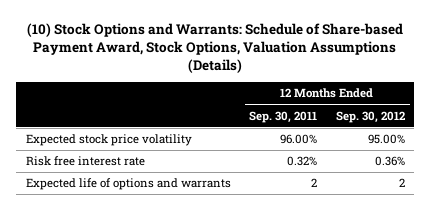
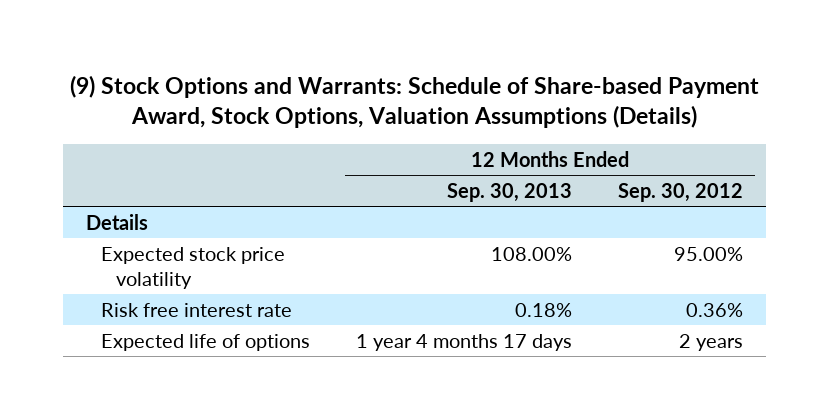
- (10) Stock Options and Warrants: Schedule of Share-based Payment Award, Stock Options, Valuation Assumptions (Details)
+ (9) Stock Options and Warrants: Schedule of Share-based Payment Award, Stock Options, Valuation Assumptions (Details)
- | 12 Months Ended Sep. 30, 2011 | 12 Months Ended Sep. 30, 2012
+ | 12 Months Ended Sep. 30, 2013 | 12 Months Ended Sep. 30, 2012
+ Details
- Expected life of options and warrants | 2 | 2
+ Expected life of options | 1 year 4 months 17 days | 2 years

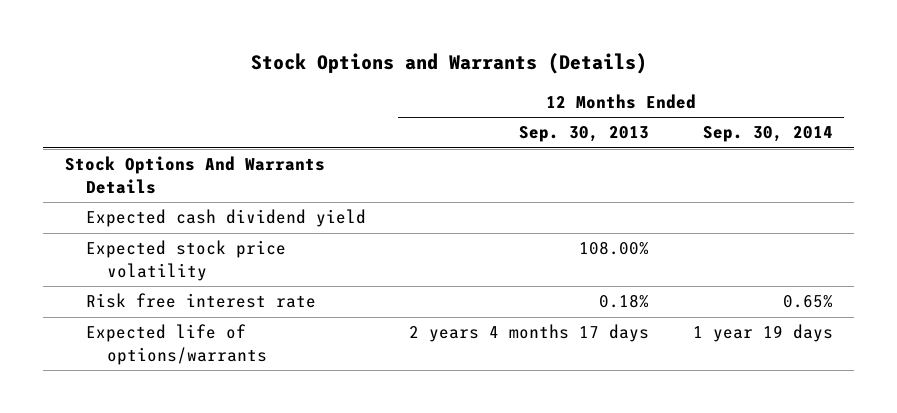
- (9) Stock Options and Warrants: Schedule of Share-based Payment Award, Stock Options, Valuation Assumptions (Details)
+ Stock Options and Warrants (Details)
- | 12 Months Ended Sep. 30, 2013 | 12 Months Ended Sep. 30, 2012
+ | 12 Months Ended Sep. 30, 2013 | 12 Months Ended Sep. 30, 2014
- Details
+ Stock Options And Warrants Details
+ Expected cash dividend yield
- Expected life of options | 1 year 4 months 17 days | 2 years
+ Expected life of options/warrants | 2 years 4 months 17 days | 1 year 19 days

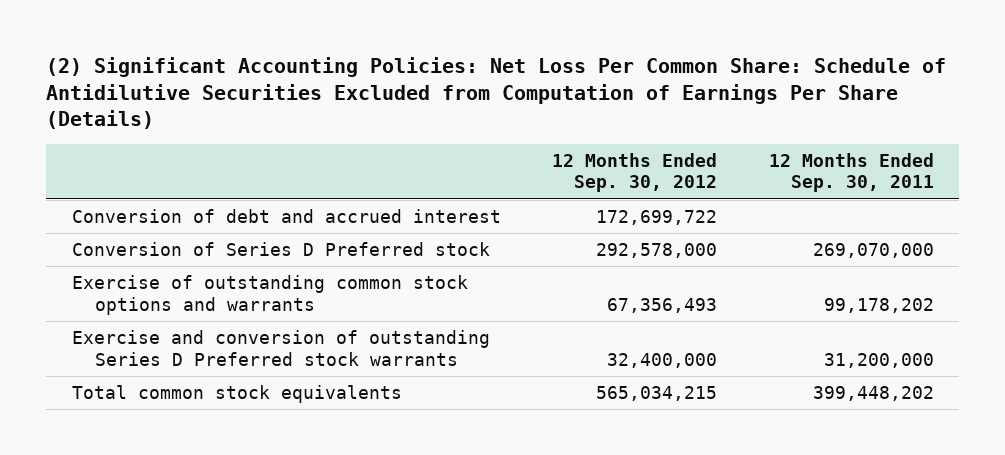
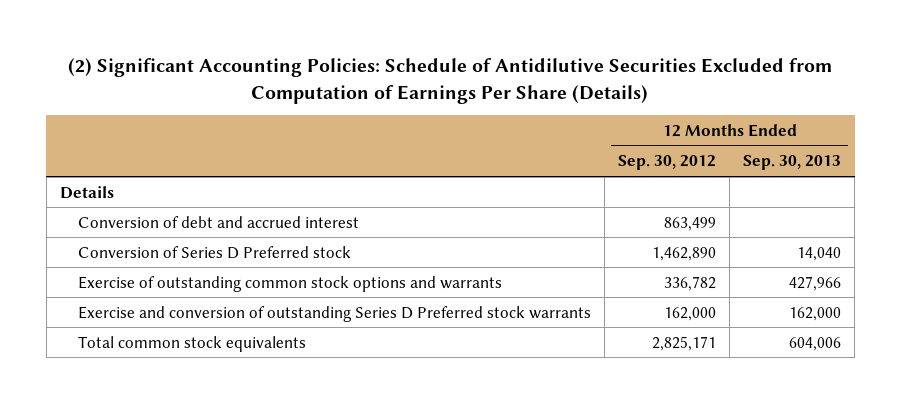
- (2) Significant Accounting Policies: Net Loss Per Common Share: Schedule of Antidilutive Securities Excluded from Computation of Earnings Per Share (Details)
+ (2) Significant Accounting Policies: Schedule of Antidilutive Securities Excluded from Computation of Earnings Per Share (Details)
- | 12 Months Ended Sep. 30, 2012 | 12 Months Ended Sep. 30, 2011
+ | 12 Months Ended Sep. 30, 2012 | 12 Months Ended Sep. 30, 2013
- Conversion of debt and accrued interest | 172,699,722 |
- Conversion of Series D Preferred stock | 292,578,000 | 269,070,000
- Exercise of outstanding common stock options and warrants | 67,356,493 | 99,178,202
- Exercise and conversion of outstanding Series D Preferred stock warrants | 32,400,000 | 31,200,000
- Total common stock equivalents | 565,034,215 | 399,448,202
+ Details
+ Conversion of debt and accrued interest | 863,499 |
+ Conversion of Series D Preferred stock | 1,462,890 | 14,040
+ Exercise of outstanding common stock options and warrants | 336,782 | 427,966
+ Exercise and conversion of outstanding Series D Preferred stock warrants | 162,000 | 162,000
+ Total common stock equivalents | 2,825,171 | 604,006

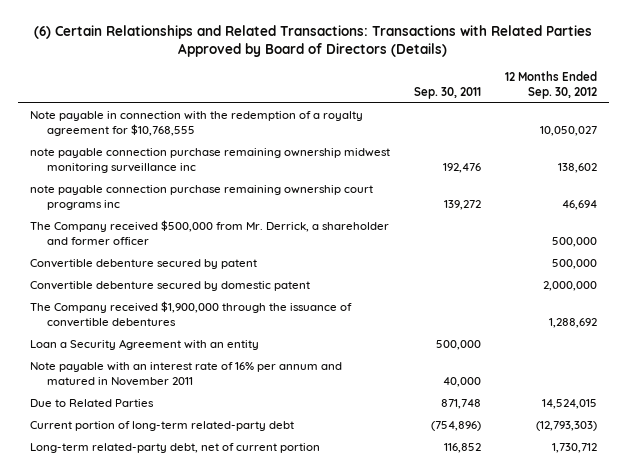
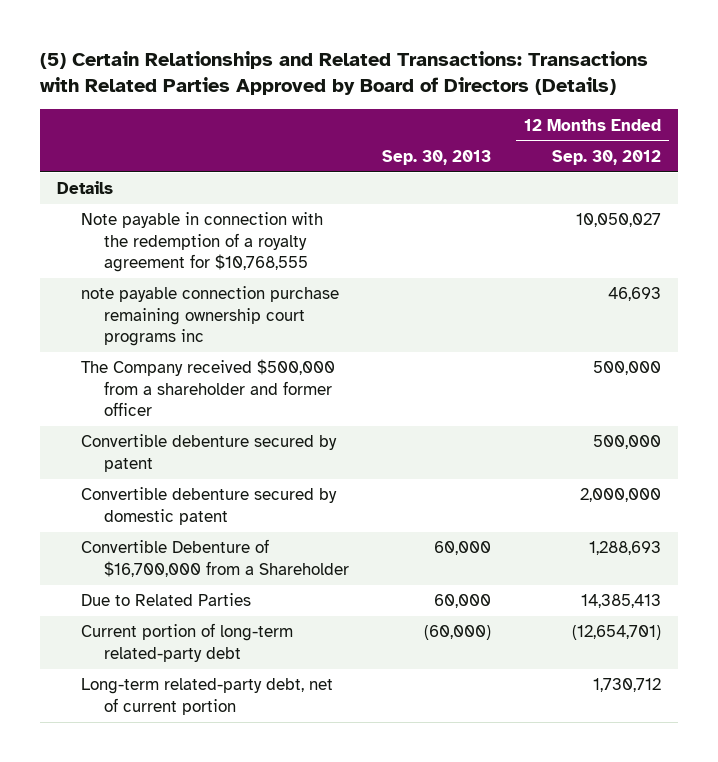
- (6) Certain Relationships and Related Transactions: Transactions with Related Parties Approved by Board of Directors (Details)
+ (5) Certain Relationships and Related Transactions: Transactions with Related Parties Approved by Board of Directors (Details)
- | Sep. 30, 2011 | 12 Months Ended Sep. 30, 2012
+ | Sep. 30, 2013 | 12 Months Ended Sep. 30, 2012
+ Details
- note payable connection purchase remaining ownership midwest monitoring surveillance inc | 192,476 | 138,602
- note payable connection purchase remaining ownership court programs inc | 139,272 | 46,694
- The Company received $500,000 from Mr. Derrick, a shareholder and former officer | | 500,000
+ note payable connection purchase remaining ownership court programs inc | | 46,693
+ The Company received $500,000 from a shareholder and former officer | | 500,000
- The Company received $1,900,000 through the issuance of convertible debentures | | 1,288,692
- Loan a Security Agreement with an entity | 500,000 |
- Note payable with an interest rate of 16% per annum and matured in November 2011 | 40,000 |
- Due to Related Parties | 871,748 | 14,524,015
- Current portion of long-term related-party debt | (754,896) | (12,793,303)
+ Convertible Debenture of $16,700,000 from a Shareholder | 60,000 | 1,288,693
+ Due to Related Parties | 60,000 | 14,385,413
+ Current portion of long-term related-party debt | (60,000) | (12,654,701)

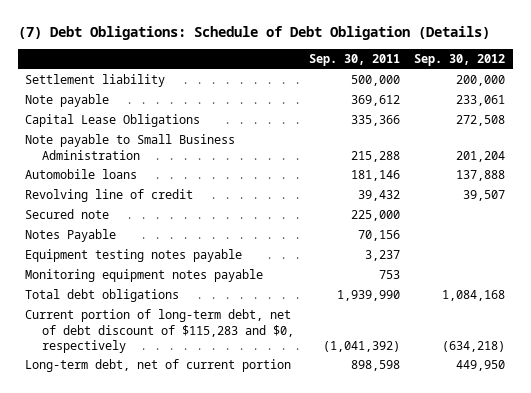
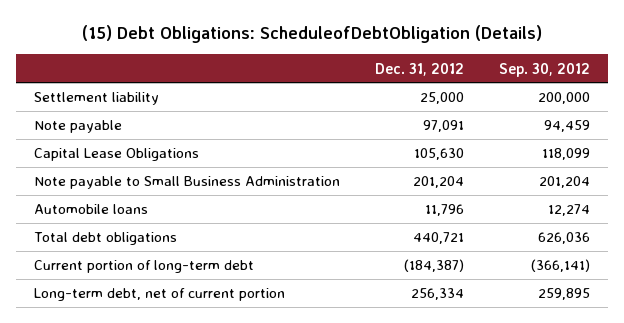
- (7) Debt Obligations: Schedule of Debt Obligation (Details)
+ (15) Debt Obligations: ScheduleofDebtObligation (Details)
- | Sep. 30, 2011 | Sep. 30, 2012
+ | Dec. 31, 2012 | Sep. 30, 2012
- Note payable | 369,612 | 233,061
- Capital Lease Obligations | 335,366 | 272,508
+ Note payable | 97,091 | 94,459
+ Capital Lease Obligations | 105,630 | 118,099
- Automobile loans | 181,146 | 137,888
- Revolving line of credit | 39,432 | 39,507
- Secured note | 225,000 |
- Notes Payable | 70,156 |
- Equipment testing notes payable | 3,237 |
- Monitoring equipment notes payable | 753 |
- Total debt obligations | 1,939,990 | 1,084,168
- Current portion of long-term debt, net of debt discount of $115,283 and $0, respectively | (1,041,392) | (634,218)
- Long-term debt, net of current portion | 898,598 | 449,950
+ Automobile loans | 11,796 | 12,274
+ Total debt obligations | 440,721 | 626,036
+ Current portion of long-term debt | (184,387) | (366,141)
+ Long-term debt, net of current portion | 256,334 | 259,895

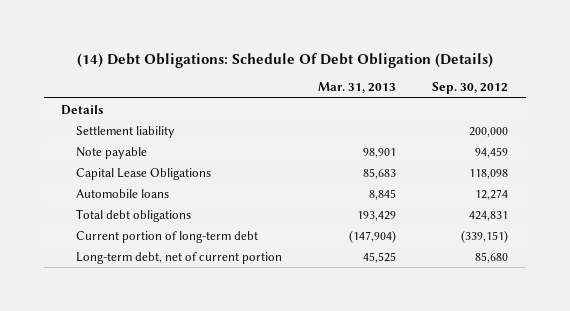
- (15) Debt Obligations: ScheduleofDebtObligation (Details)
+ (14) Debt Obligations: Schedule Of Debt Obligation (Details)
- | Dec. 31, 2012 | Sep. 30, 2012
+ | Mar. 31, 2013 | Sep. 30, 2012
+ Details
- Capital Lease Obligations | 105,630 | 118,099
- Note payable to Small Business Administration | 201,204 | 201,204
+ Capital Lease Obligations | 85,683 | 118,098
- Total debt obligations | 440,721 | 626,036
- Current portion of long-term debt | (184,387) | (366,141)
- Long-term debt, net of current portion | 256,334 | 259,895
+ Total debt obligations | 193,429 | 424,831
+ Current portion of long-term debt | (147,904) | (339,151)
+ Long-term debt, net of current portion | 45,525 | 85,680

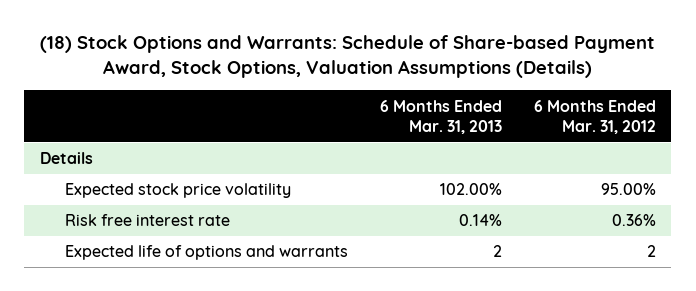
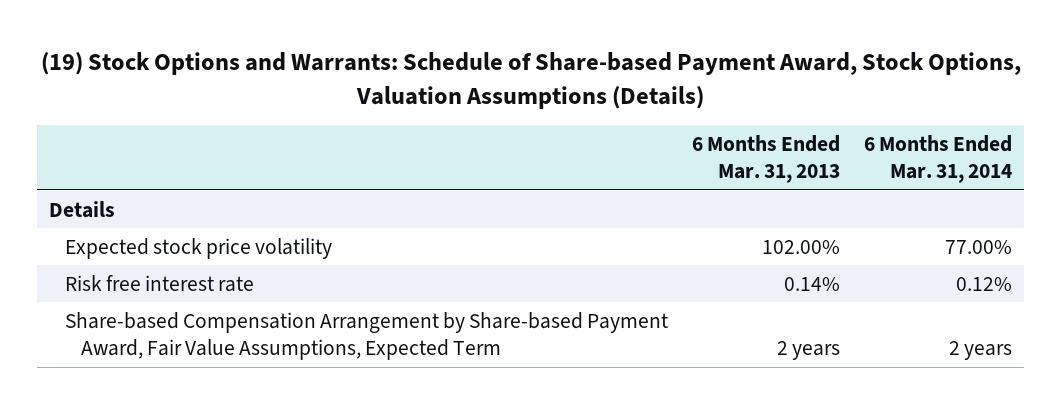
- (18) Stock Options and Warrants: Schedule of Share-based Payment Award, Stock Options, Valuation Assumptions (Details)
+ (19) Stock Options and Warrants: Schedule of Share-based Payment Award, Stock Options, Valuation Assumptions (Details)
- | 6 Months Ended Mar. 31, 2013 | 6 Months Ended Mar. 31, 2012
+ | 6 Months Ended Mar. 31, 2013 | 6 Months Ended Mar. 31, 2014
- Expected life of options and warrants | 2 | 2
+ Share-based Compensation Arrangement by Share-based Payment Award, Fair Value Assumptions, Expected Term | 2 years | 2 years

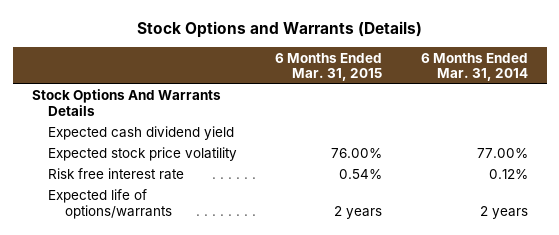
- (19) Stock Options and Warrants: Schedule of Share-based Payment Award, Stock Options, Valuation Assumptions (Details)
+ Stock Options and Warrants (Details)
- | 6 Months Ended Mar. 31, 2013 | 6 Months Ended Mar. 31, 2014
+ | 6 Months Ended Mar. 31, 2015 | 6 Months Ended Mar. 31, 2014
- Details
+ Stock Options And Warrants Details
+ Expected cash dividend yield
- Share-based Compensation Arrangement by Share-based Payment Award, Fair Value Assumptions, Expected Term | 2 years | 2 years
+ Expected life of options/warrants | 2 years | 2 years

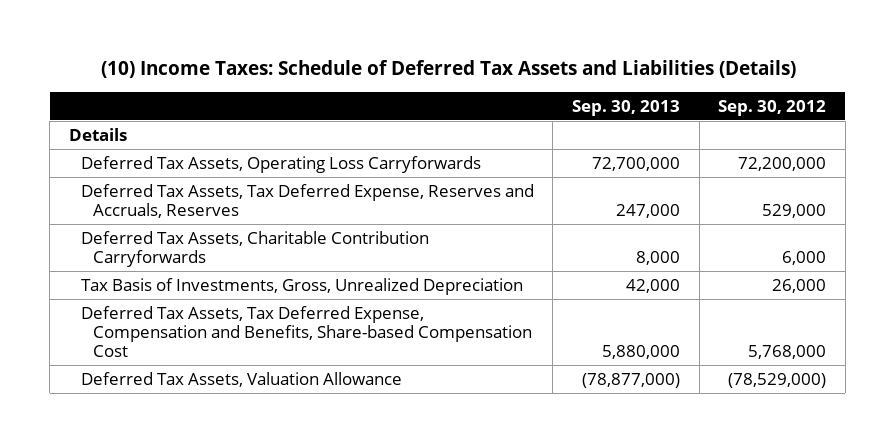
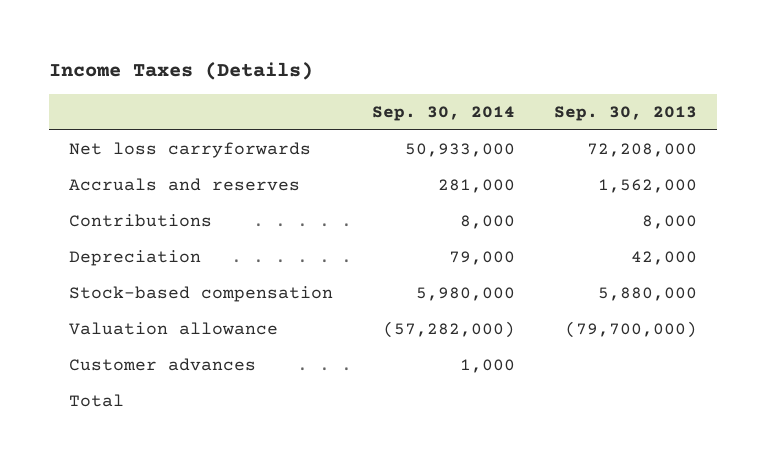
- (10) Income Taxes: Schedule of Deferred Tax Assets and Liabilities (Details)
+ Income Taxes (Details)
- | Sep. 30, 2013 | Sep. 30, 2012
+ | Sep. 30, 2014 | Sep. 30, 2013
- Details
- Deferred Tax Assets, Operating Loss Carryforwards | 72,700,000 | 72,200,000
- Deferred Tax Assets, Tax Deferred Expense, Reserves and Accruals, Reserves | 247,000 | 529,000
- Deferred Tax Assets, Charitable Contribution Carryforwards | 8,000 | 6,000
- Tax Basis of Investments, Gross, Unrealized Depreciation | 42,000 | 26,000
- Deferred Tax Assets, Tax Deferred Expense, Compensation and Benefits, Share-based Compensation Cost | 5,880,000 | 5,768,000
- Deferred Tax Assets, Valuation Allowance | (78,877,000) | (78,529,000)
+ Net loss carryforwards | 50,933,000 | 72,208,000
+ Accruals and reserves | 281,000 | 1,562,000
+ Contributions | 8,000 | 8,000
+ Depreciation | 79,000 | 42,000
+ Stock-based compensation | 5,980,000 | 5,880,000
+ Valuation allowance | (57,282,000) | (79,700,000)
+ Customer advances | 1,000 |
+ Total

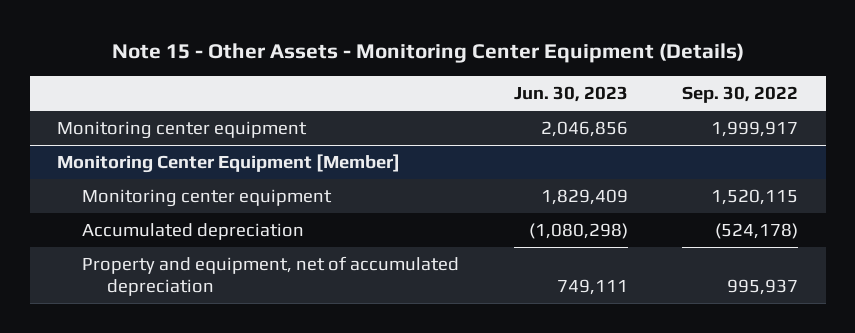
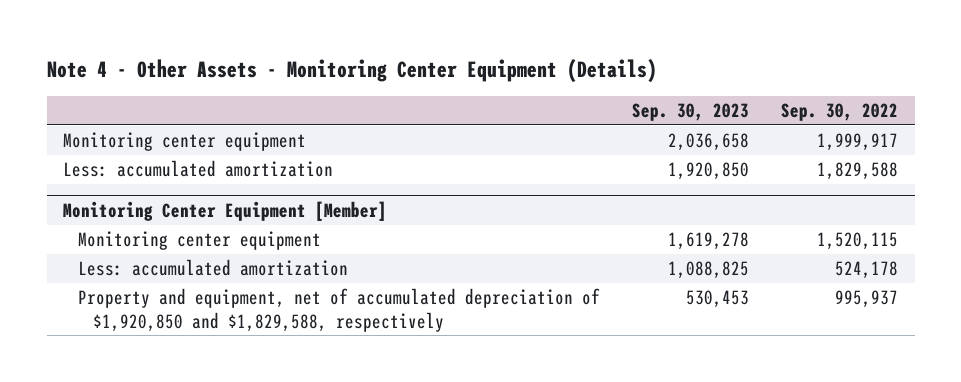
- Note 15 - Other Assets - Monitoring Center Equipment (Details)
+ Note 4 - Other Assets - Monitoring Center Equipment (Details)
- | Jun. 30, 2023 | Sep. 30, 2022
+ | Sep. 30, 2023 | Sep. 30, 2022
+ Less: accumulated amortization | 1,920,850 | 1,829,588
@ Monitoring Center Equipment [Member]
- Accumulated depreciation | (1,080,298) | (524,178)
- Property and equipment, net of accumulated depreciation | 749,111 | 995,937
+ Less: accumulated amortization | 1,088,825 | 524,178
+ Property and equipment, net of accumulated depreciation of $1,920,850 and $1,829,588, respectively | 530,453 | 995,937

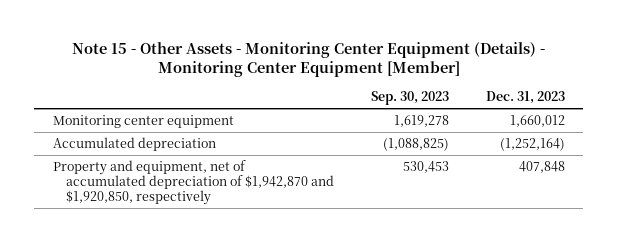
- Note 4 - Other Assets - Monitoring Center Equipment (Details)
+ Note 15 - Other Assets - Monitoring Center Equipment (Details) - Monitoring Center Equipment [Member]
- | Sep. 30, 2023 | Sep. 30, 2022
+ | Sep. 30, 2023 | Dec. 31, 2023
- Monitoring center equipment | 2,036,658 | 1,999,917
- Less: accumulated amortization | 1,920,850 | 1,829,588
- Monitoring Center Equipment [Member]
- Less: accumulated amortization | 1,088,825 | 524,178
- Property and equipment, net of accumulated depreciation of $1,920,850 and $1,829,588, respectively | 530,453 | 995,937
+ Accumulated depreciation | (1,088,825) | (1,252,164)
+ Property and equipment, net of accumulated depreciation of $1,942,870 and $1,920,850, respectively | 530,453 | 407,848

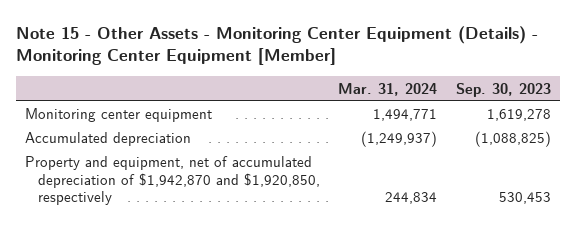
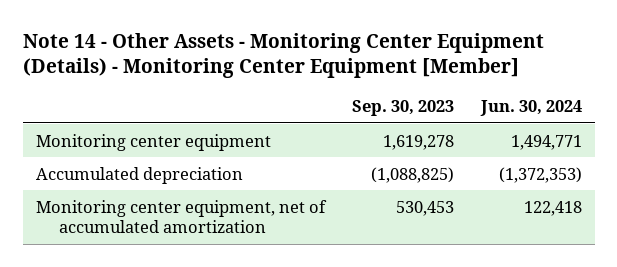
- Note 15 - Other Assets - Monitoring Center Equipment (Details) - Monitoring Center Equipment [Member]
+ Note 14 - Other Assets - Monitoring Center Equipment (Details) - Monitoring Center Equipment [Member]
- | Mar. 31, 2024 | Sep. 30, 2023
+ | Sep. 30, 2023 | Jun. 30, 2024
- Property and equipment, net of accumulated depreciation of $1,942,870 and $1,920,850, respectively | 244,834 | 530,453
+ Monitoring center equipment, net of accumulated amortization | 530,453 | 122,418

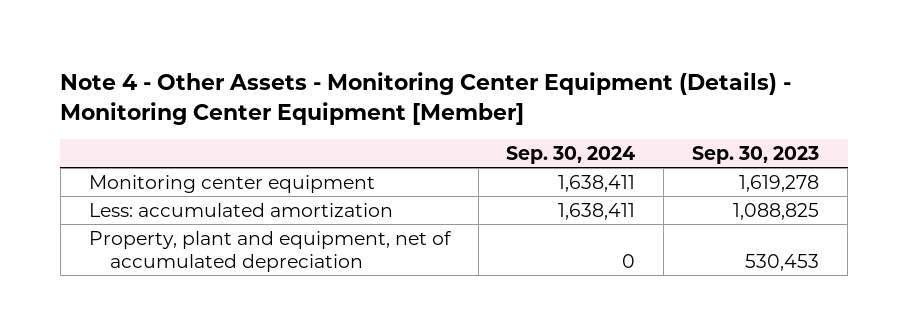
- Note 14 - Other Assets - Monitoring Center Equipment (Details) - Monitoring Center Equipment [Member]
+ Note 4 - Other Assets - Monitoring Center Equipment (Details) - Monitoring Center Equipment [Member]
- | Sep. 30, 2023 | Jun. 30, 2024
+ | Sep. 30, 2024 | Sep. 30, 2023
- Accumulated depreciation | (1,088,825) | (1,372,353)
- Monitoring center equipment, net of accumulated amortization | 530,453 | 122,418
+ Less: accumulated amortization | 1,638,411 | 1,088,825
+ Property, plant and equipment, net of accumulated depreciation | 0 | 530,453

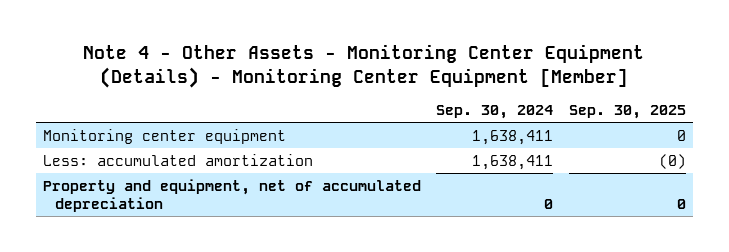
- | Sep. 30, 2024 | Sep. 30, 2023
+ | Sep. 30, 2024 | Sep. 30, 2025
- Property, plant and equipment, net of accumulated depreciation | 0 | 530,453
+ Property and equipment, net of accumulated depreciation | 0 | 0

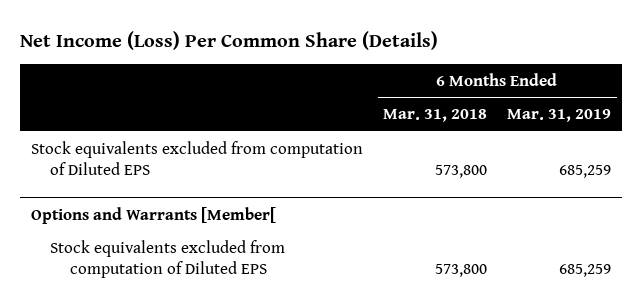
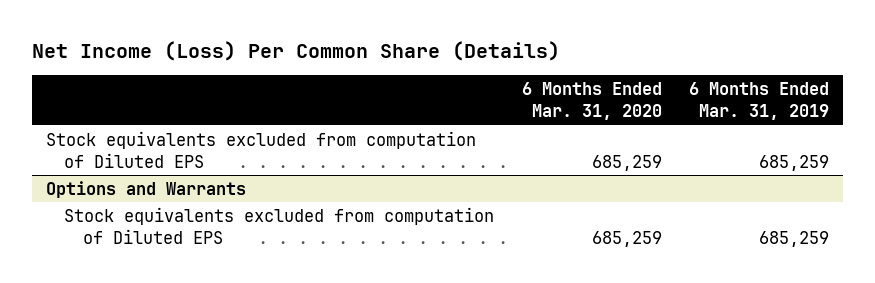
- | 6 Months Ended Mar. 31, 2018 | 6 Months Ended Mar. 31, 2019
+ | 6 Months Ended Mar. 31, 2020 | 6 Months Ended Mar. 31, 2019
- Options and Warrants [Member[
+ Options and Warrants

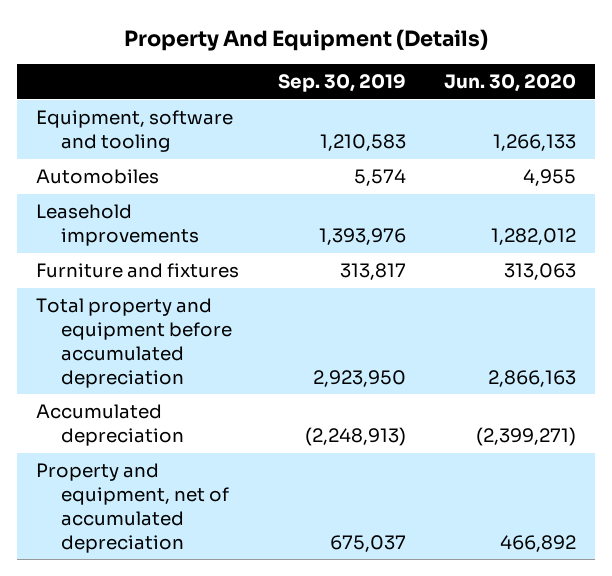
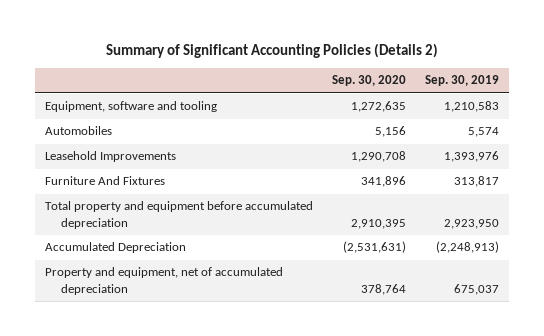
- Property And Equipment (Details)
+ Summary of Significant Accounting Policies (Details 2)
- | Sep. 30, 2019 | Jun. 30, 2020
+ | Sep. 30, 2020 | Sep. 30, 2019
- Leasehold improvements | 1,393,976 | 1,282,012
- Furniture and fixtures | 313,817 | 313,063
+ Leasehold Improvements | 1,290,708 | 1,393,976
+ Furniture And Fixtures | 341,896 | 313,817
- Accumulated depreciation | (2,248,913) | (2,399,271)
+ Accumulated Depreciation | (2,531,631) | (2,248,913)

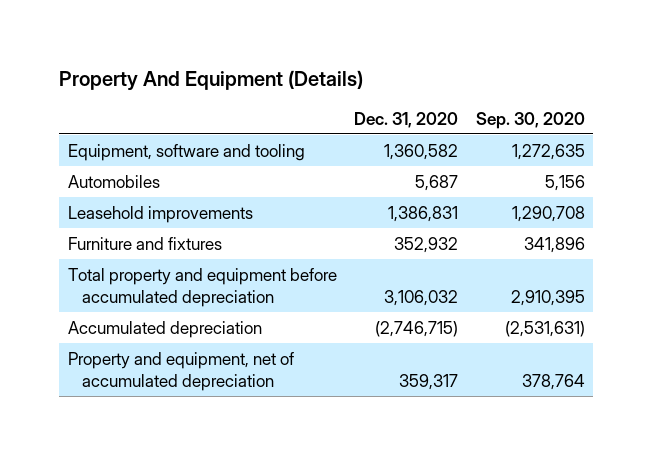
- Summary of Significant Accounting Policies (Details 2)
+ Property And Equipment (Details)
- | Sep. 30, 2020 | Sep. 30, 2019
+ | Dec. 31, 2020 | Sep. 30, 2020
- Leasehold Improvements | 1,290,708 | 1,393,976
- Furniture And Fixtures | 341,896 | 313,817
+ Leasehold improvements | 1,386,831 | 1,290,708
+ Furniture and fixtures | 352,932 | 341,896
- Accumulated Depreciation | (2,531,631) | (2,248,913)
+ Accumulated depreciation | (2,746,715) | (2,531,631)

